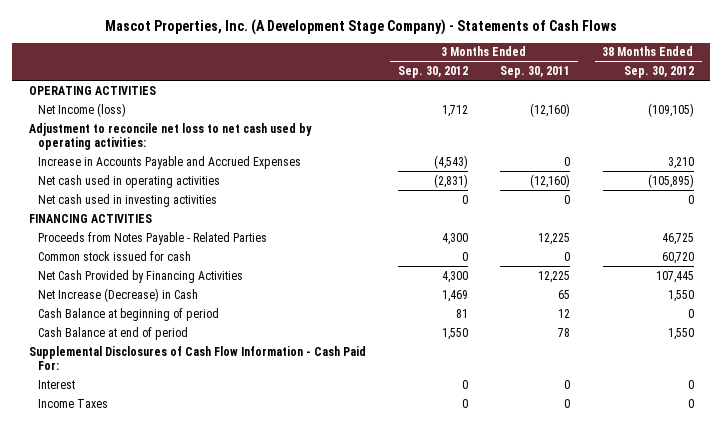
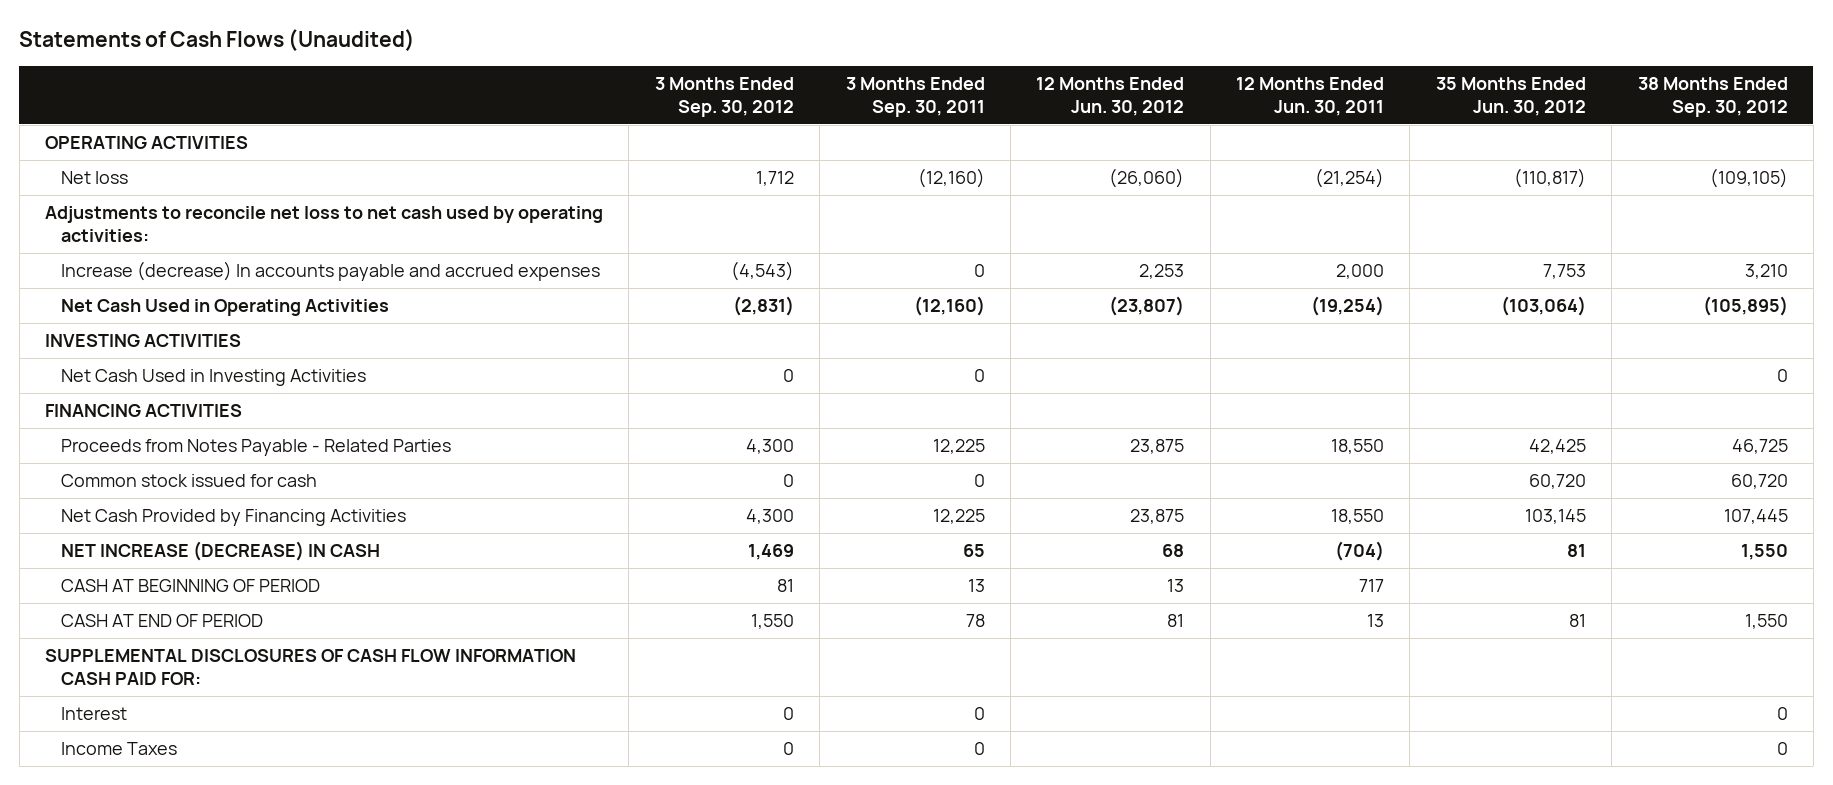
- Mascot Properties, Inc. (A Development Stage Company) - Statements of Cash Flows
+ Statements of Cash Flows (Unaudited)
- | 3 Months Ended Sep. 30, 2012 | 3 Months Ended Sep. 30, 2011 | 38 Months Ended Sep. 30, 2012
+ | 3 Months Ended Sep. 30, 2012 | 3 Months Ended Sep. 30, 2011 | 12 Months Ended Jun. 30, 2012 | 12 Months Ended Jun. 30, 2011 | 35 Months Ended Jun. 30, 2012 | 38 Months Ended Sep. 30, 2012
- Net Income (loss) | 1,712 | (12,160) | (109,105)
- Adjustment to reconcile net loss to net cash used by operating activities:
- Increase in Accounts Payable and Accrued Expenses | (4,543) | 0 | 3,210
- Net cash used in operating activities | (2,831) | (12,160) | (105,895)
- Net cash used in investing activities | 0 | 0 | 0
+ Net loss | 1,712 | (12,160) | (26,060) | (21,254) | (110,817) | (109,105)
+ Adjustments to reconcile net loss to net cash used by operating activities:
+ Increase (decrease) In accounts payable and accrued expenses | (4,543) | 0 | 2,253 | 2,000 | 7,753 | 3,210
+ Net Cash Used in Operating Activities | (2,831) | (12,160) | (23,807) | (19,254) | (103,064) | (105,895)
+ INVESTING ACTIVITIES
+ Net Cash Used in Investing Activities | 0 | 0 | | | | 0
- Net Increase (Decrease) in Cash | 1,469 | 65 | 1,550
- Cash Balance at beginning of period | 81 | 12 | 0
- Cash Balance at end of period | 1,550 | 78 | 1,550
- Supplemental Disclosures of Cash Flow Information - Cash Paid For:
+ NET INCREASE (DECREASE) IN CASH | 1,469 | 65 | 68 | (704) | 81 | 1,550
+ CASH AT BEGINNING OF PERIOD | 81 | 13 | 13 | 717 | |
+ CASH AT END OF PERIOD | 1,550 | 78 | 81 | 13 | 81 | 1,550
+ SUPPLEMENTAL DISCLOSURES OF CASH FLOW INFORMATION CASH PAID FOR:

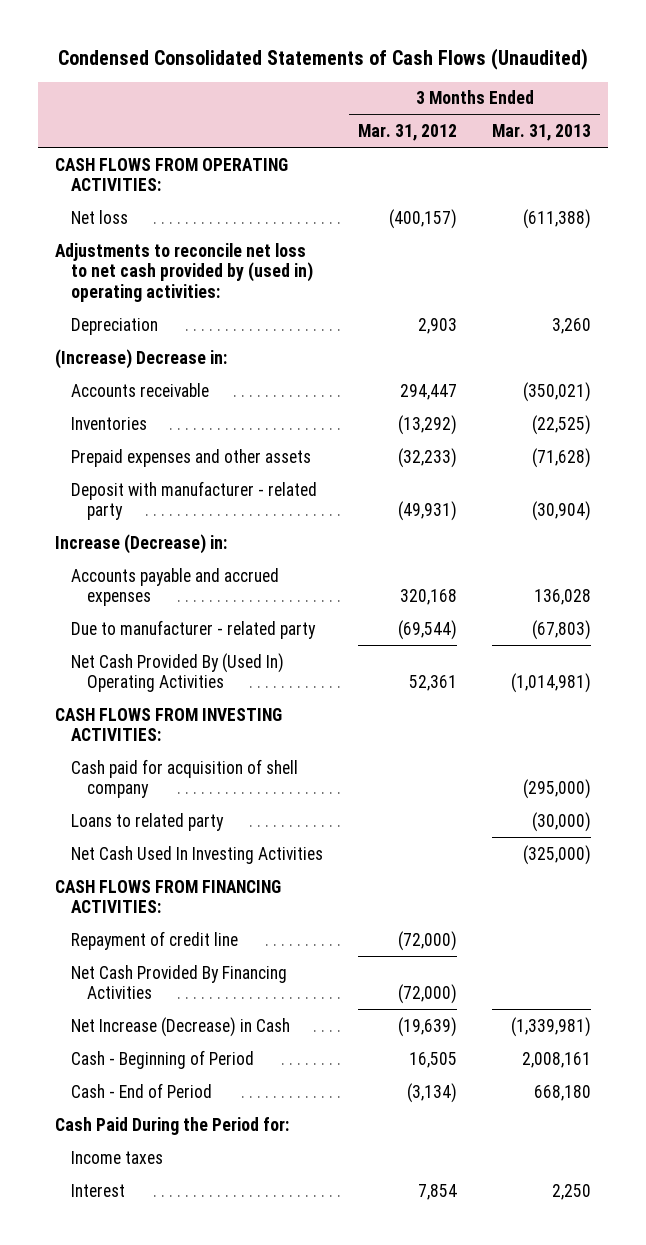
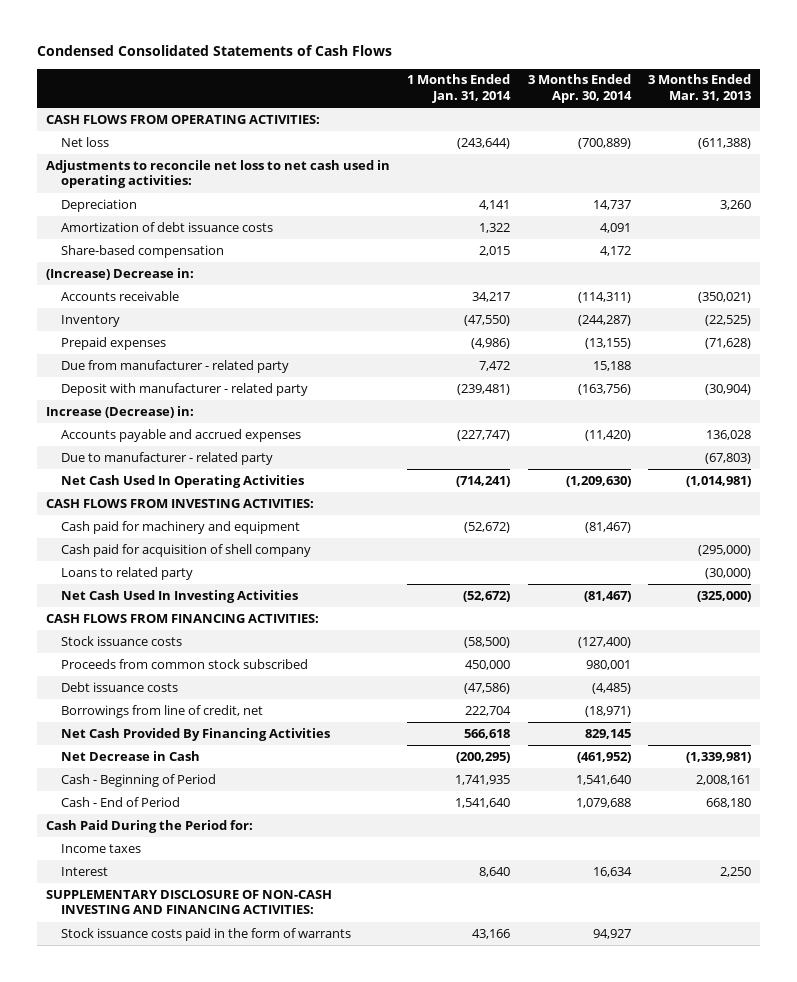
- Condensed Consolidated Statements of Cash Flows (Unaudited)
+ Condensed Consolidated Statements of Cash Flows
- | 3 Months Ended Mar. 31, 2012 | 3 Months Ended Mar. 31, 2013
+ | 1 Months Ended Jan. 31, 2014 | 3 Months Ended Apr. 30, 2014 | 3 Months Ended Mar. 31, 2013
- Adjustments to reconcile net loss to net cash provided by (used in) operating activities:
+ Adjustments to reconcile net loss to net cash used in operating activities:
+ Amortization of debt issuance costs | 1,322 | 4,091 |
+ Share-based compensation | 2,015 | 4,172 |
- Inventories | (13,292) | (22,525)
- Prepaid expenses and other assets | (32,233) | (71,628)
+ Inventory | (47,550) | (244,287) | (22,525)
+ Prepaid expenses | (4,986) | (13,155) | (71,628)
+ Due from manufacturer - related party | 7,472 | 15,188 |
- Net Cash Provided By (Used In) Operating Activities | 52,361 | (1,014,981)
+ Net Cash Used In Operating Activities | (714,241) | (1,209,630) | (1,014,981)
+ Cash paid for machinery and equipment | (52,672) | (81,467) |
- Repayment of credit line | (72,000) |
+ Stock issuance costs | (58,500) | (127,400) |
+ Proceeds from common stock subscribed | 450,000 | 980,001 |
+ Debt issuance costs | (47,586) | (4,485) |
+ Borrowings from line of credit, net | 222,704 | (18,971) |
- Net Increase (Decrease) in Cash | (19,639) | (1,339,981)
+ Net Decrease in Cash | (200,295) | (461,952) | (1,339,981)
+ SUPPLEMENTARY DISCLOSURE OF NON-CASH INVESTING AND FINANCING ACTIVITIES:
+ Stock issuance costs paid in the form of warrants | 43,166 | 94,927 |

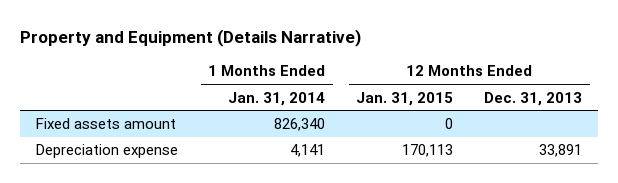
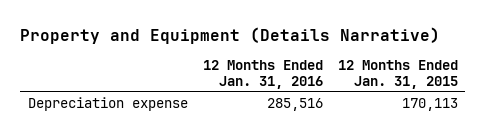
- | 1 Months Ended Jan. 31, 2014 | 12 Months Ended Jan. 31, 2015 | 12 Months Ended Dec. 31, 2013
+ | 12 Months Ended Jan. 31, 2016 | 12 Months Ended Jan. 31, 2015
- Fixed assets amount | 826,340 | 0 |

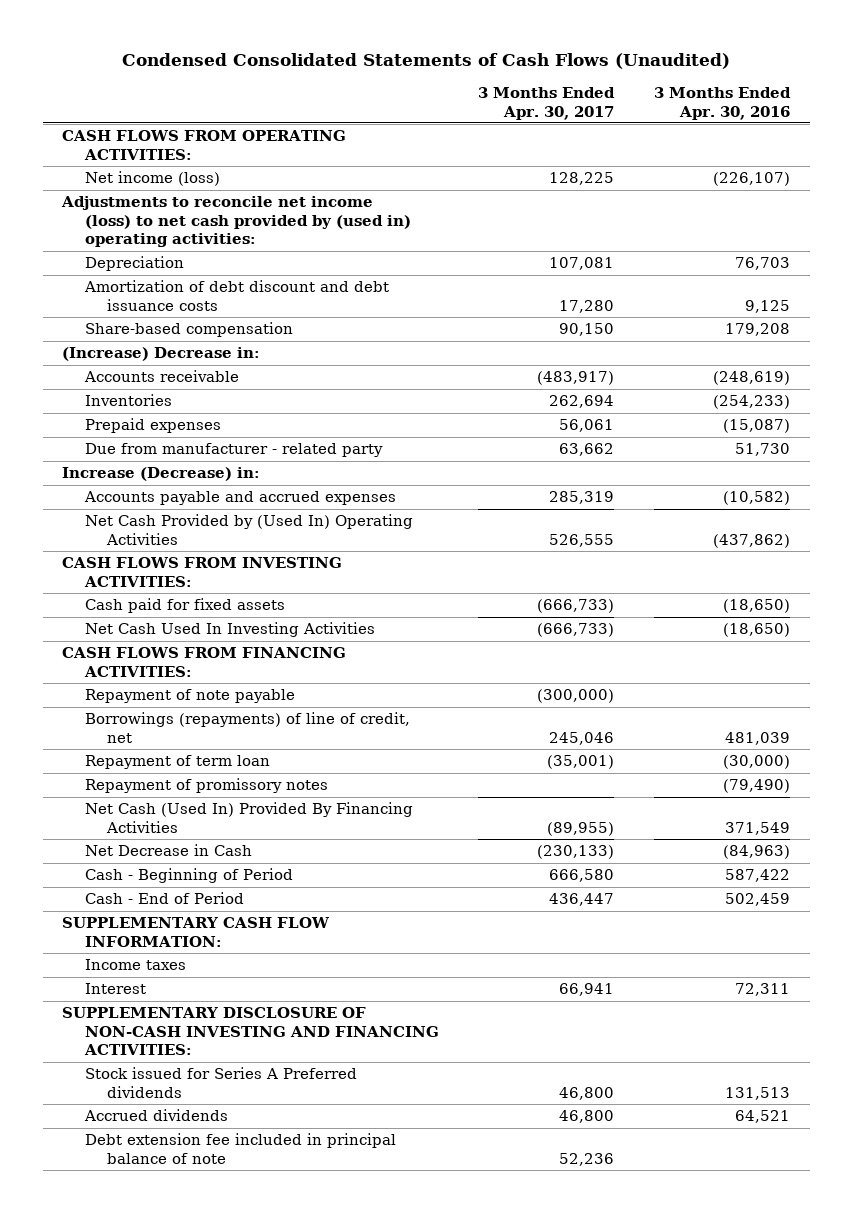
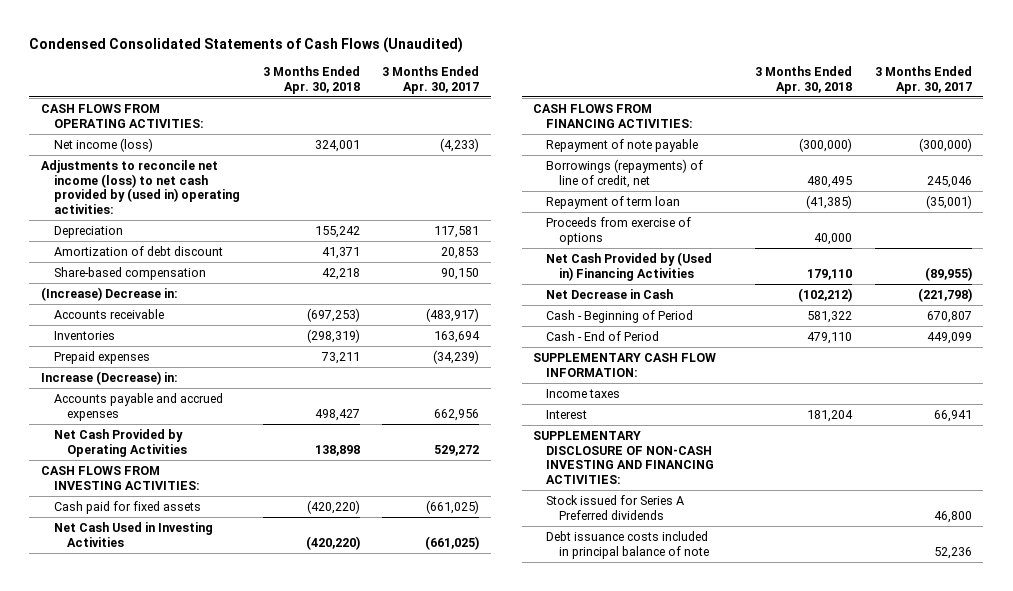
- | 3 Months Ended Apr. 30, 2017 | 3 Months Ended Apr. 30, 2016
+ | 3 Months Ended Apr. 30, 2018 | 3 Months Ended Apr. 30, 2017
- Net income (loss) | 128,225 | (226,107)
+ Net income (loss) | 324,001 | (4,233)
- Depreciation | 107,081 | 76,703
- Amortization of debt discount and debt issuance costs | 17,280 | 9,125
+ Depreciation | 155,242 | 117,581
+ Amortization of debt discount | 41,371 | 20,853
- Inventories | 262,694 | (254,233)
- Prepaid expenses | 56,061 | (15,087)
- Due from manufacturer - related party | 63,662 | 51,730
+ Inventories | (298,319) | 163,694
+ Prepaid expenses | 73,211 | (34,239)
- Accounts payable and accrued expenses | 285,319 | (10,582)
- Net Cash Provided by (Used In) Operating Activities | 526,555 | (437,862)
+ Accounts payable and accrued expenses | 498,427 | 662,956
+ Net Cash Provided by Operating Activities | 138,898 | 529,272
- Cash paid for fixed assets | (666,733) | (18,650)
- Net Cash Used In Investing Activities | (666,733) | (18,650)
+ Cash paid for fixed assets | (420,220) | (661,025)
+ Net Cash Used in Investing Activities | (420,220) | (661,025)
- Repayment of promissory notes | | (79,490)
- Net Cash (Used In) Provided By Financing Activities | (89,955) | 371,549
- Net Decrease in Cash | (230,133) | (84,963)
- Cash - Beginning of Period | 666,580 | 587,422
- Cash - End of Period | 436,447 | 502,459
+ Proceeds from exercise of options | 40,000 |
+ Net Cash Provided by (Used in) Financing Activities | 179,110 | (89,955)
+ Net Decrease in Cash | (102,212) | (221,798)
+ Cash - Beginning of Period | 581,322 | 670,807
+ Cash - End of Period | 479,110 | 449,099
- Accrued dividends | 46,800 | 64,521
- Debt extension fee included in principal balance of note | 52,236 |
+ Debt issuance costs included in principal balance of note | | 52,236

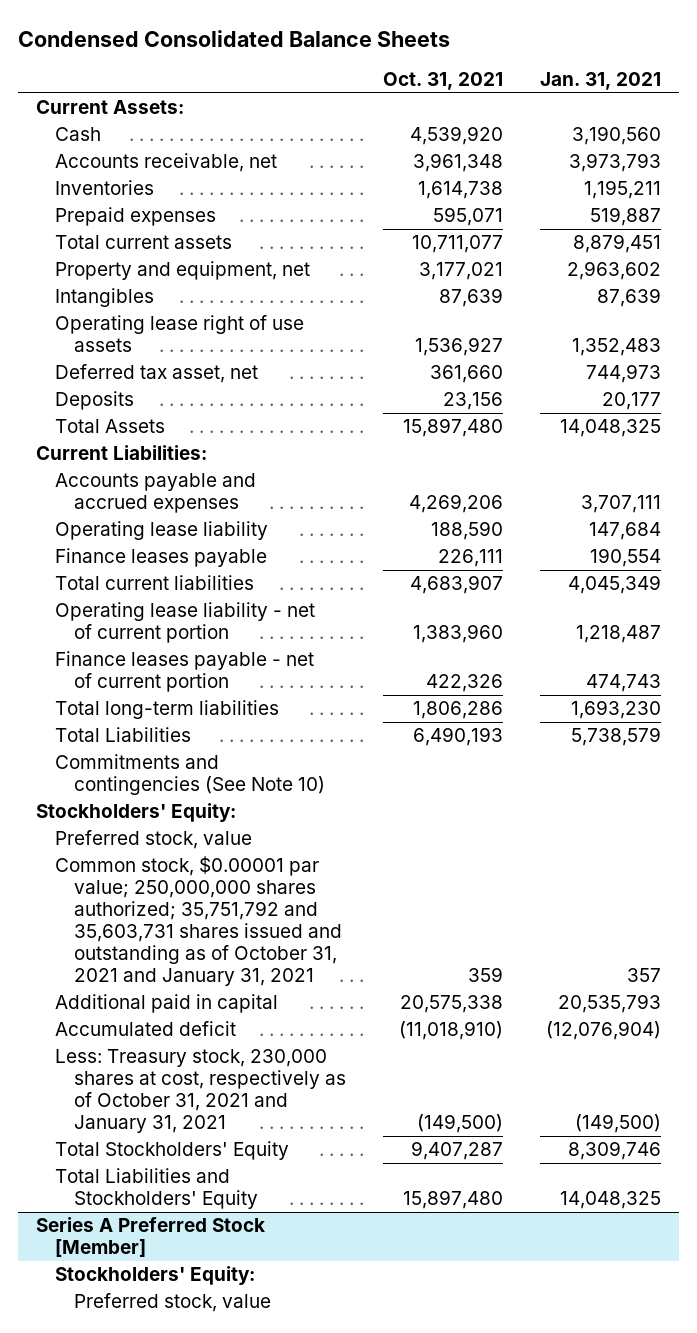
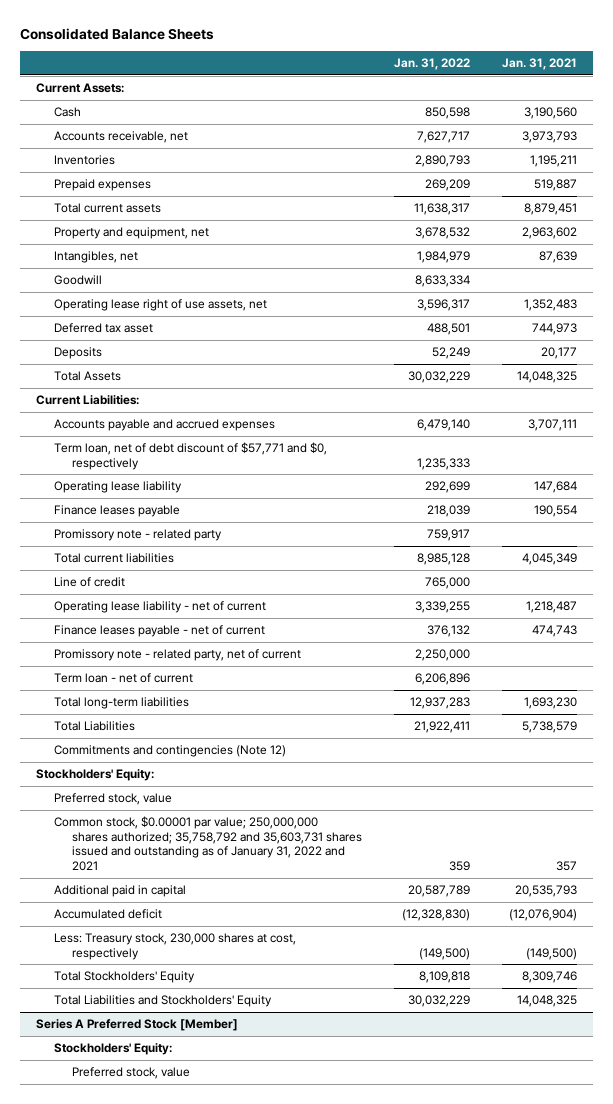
- Condensed Consolidated Balance Sheets
+ Consolidated Balance Sheets
- | Oct. 31, 2021 | Jan. 31, 2021
+ | Jan. 31, 2022 | Jan. 31, 2021
- Intangibles | 87,639 | 87,639
- Operating lease right of use assets | 1,536,927 | 1,352,483
- Deferred tax asset, net | 361,660 | 744,973
+ Intangibles, net | 1,984,979 | 87,639
+ Goodwill | 8,633,334 |
+ Operating lease right of use assets, net | 3,596,317 | 1,352,483
+ Deferred tax asset | 488,501 | 744,973
+ Term loan, net of debt discount of $57,771 and $0, respectively | 1,235,333 |
+ Promissory note - related party | 759,917 |
- Operating lease liability - net of current portion | 1,383,960 | 1,218,487
- Finance leases payable - net of current portion | 422,326 | 474,743
+ Line of credit | 765,000 |
+ Operating lease liability - net of current | 3,339,255 | 1,218,487
+ Finance leases payable - net of current | 376,132 | 474,743
+ Promissory note - related party, net of current | 2,250,000 |
+ Term loan - net of current | 6,206,896 |
- Commitments and contingencies (See Note 10)
+ Commitments and contingencies (Note 12)
- Common stock, $0.00001 par value; 250,000,000 shares authorized; 35,751,792 and 35,603,731 shares issued and outstanding as of October 31, 2021 and January 31, 2021 | 359 | 357
+ Common stock, $0.00001 par value; 250,000,000 shares authorized; 35,758,792 and 35,603,731 shares issued and outstanding as of January 31, 2022 and 2021 | 359 | 357
- Less: Treasury stock, 230,000 shares at cost, respectively as of October 31, 2021 and January 31, 2021 | (149,500) | (149,500)
+ Less: Treasury stock, 230,000 shares at cost, respectively | (149,500) | (149,500)

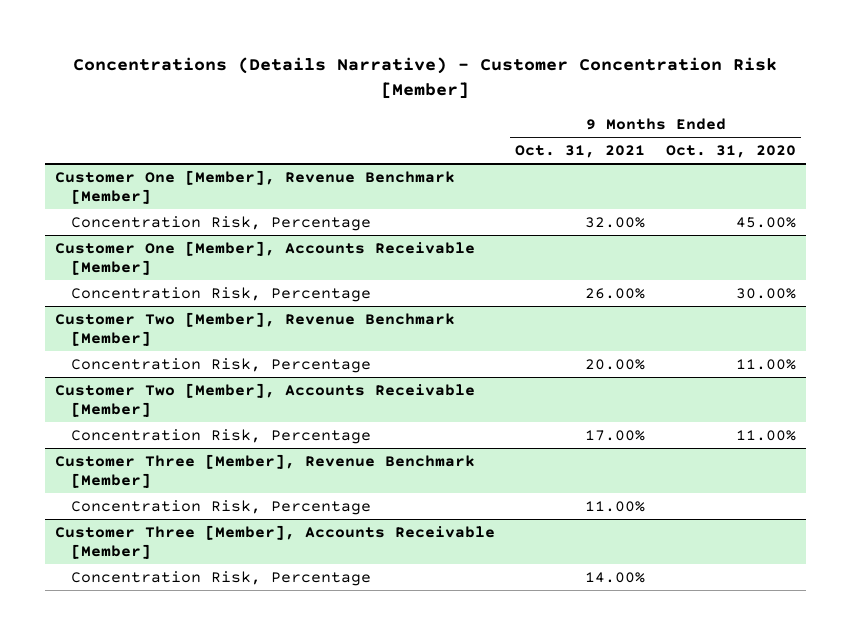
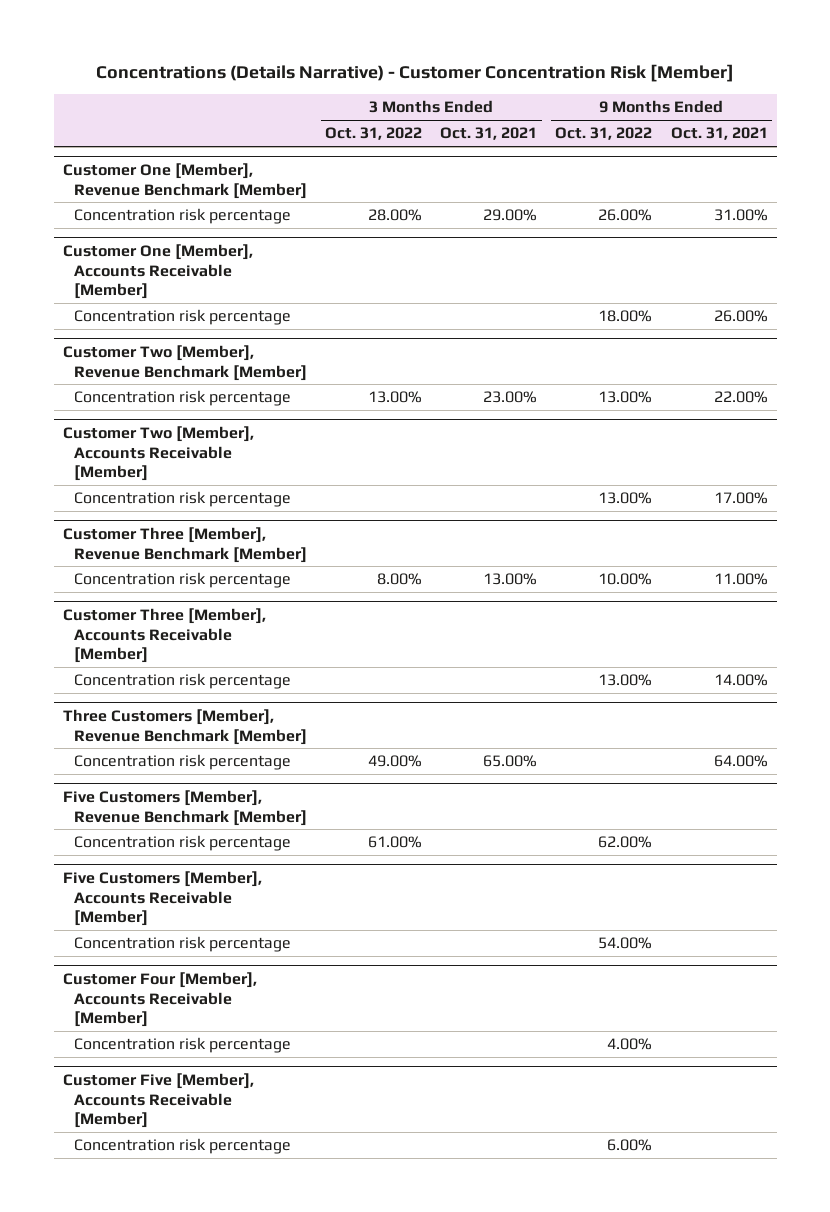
- | 9 Months Ended Oct. 31, 2021 | 9 Months Ended Oct. 31, 2020
+ | 3 Months Ended Oct. 31, 2022 | 3 Months Ended Oct. 31, 2021 | 9 Months Ended Oct. 31, 2022 | 9 Months Ended Oct. 31, 2021
@ Customer One [Member], Revenue Benchmark [Member]
- Concentration Risk, Percentage | 32.00% | 45.00%
+ Concentration risk percentage | 28.00% | 29.00% | 26.00% | 31.00%
@ Customer One [Member], Accounts Receivable [Member]
- Concentration Risk, Percentage | 26.00% | 30.00%
+ Concentration risk percentage | | | 18.00% | 26.00%
@ Customer Two [Member], Revenue Benchmark [Member]
- Concentration Risk, Percentage | 20.00% | 11.00%
+ Concentration risk percentage | 13.00% | 23.00% | 13.00% | 22.00%
@ Customer Two [Member], Accounts Receivable [Member]
- Concentration Risk, Percentage | 17.00% | 11.00%
+ Concentration risk percentage | | | 13.00% | 17.00%
@ Customer Three [Member], Revenue Benchmark [Member]
- Concentration Risk, Percentage | 11.00% |
+ Concentration risk percentage | 8.00% | 13.00% | 10.00% | 11.00%
@ Customer Three [Member], Accounts Receivable [Member]
- Concentration Risk, Percentage | 14.00% |
+ Concentration risk percentage | | | 13.00% | 14.00%
+ Three Customers [Member], Revenue Benchmark [Member]
+ Concentration risk percentage | 49.00% | 65.00% | | 64.00%
+ Five Customers [Member], Revenue Benchmark [Member]
+ Concentration risk percentage | 61.00% | | 62.00% |
+ Five Customers [Member], Accounts Receivable [Member]
+ Concentration risk percentage | | | 54.00% |
+ Customer Four [Member], Accounts Receivable [Member]
+ Concentration risk percentage | | | 4.00% |
+ Customer Five [Member], Accounts Receivable [Member]
+ Concentration risk percentage | | | 6.00% |

